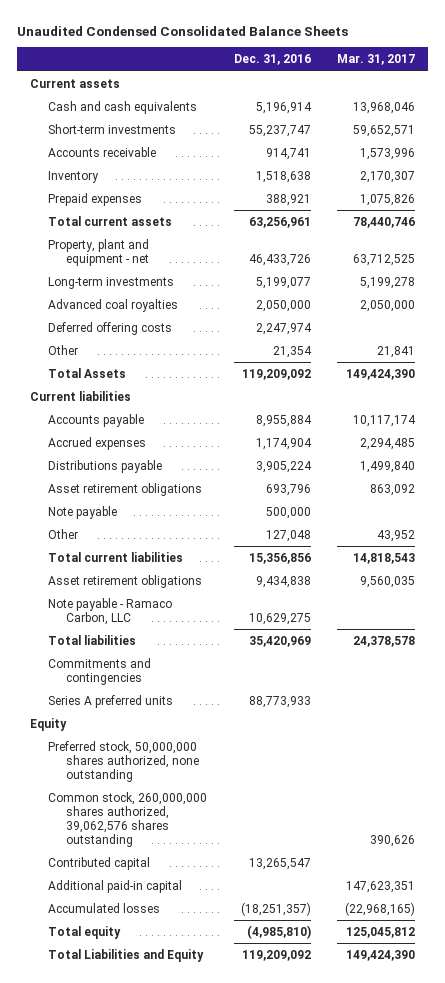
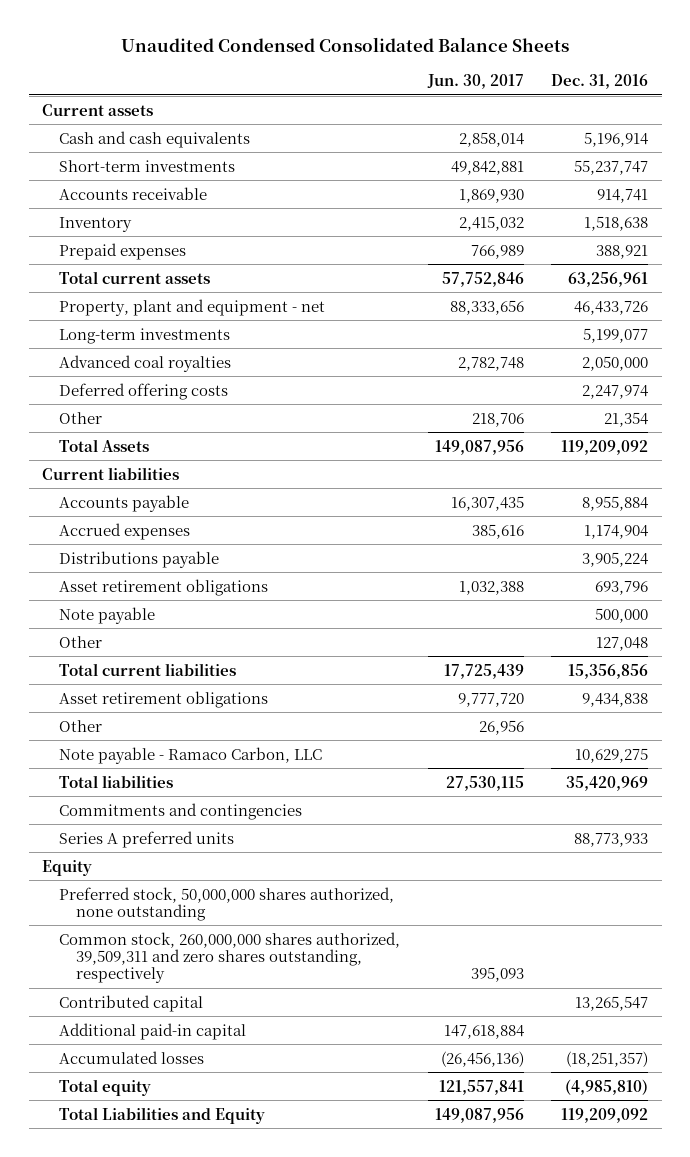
- | Dec. 31, 2016 | Mar. 31, 2017
+ | Jun. 30, 2017 | Dec. 31, 2016
+ Other | 26,956 |
- Common stock, 260,000,000 shares authorized, 39,062,576 shares outstanding | | 390,626
+ Common stock, 260,000,000 shares authorized, 39,509,311 and zero shares outstanding, respectively | 395,093 |

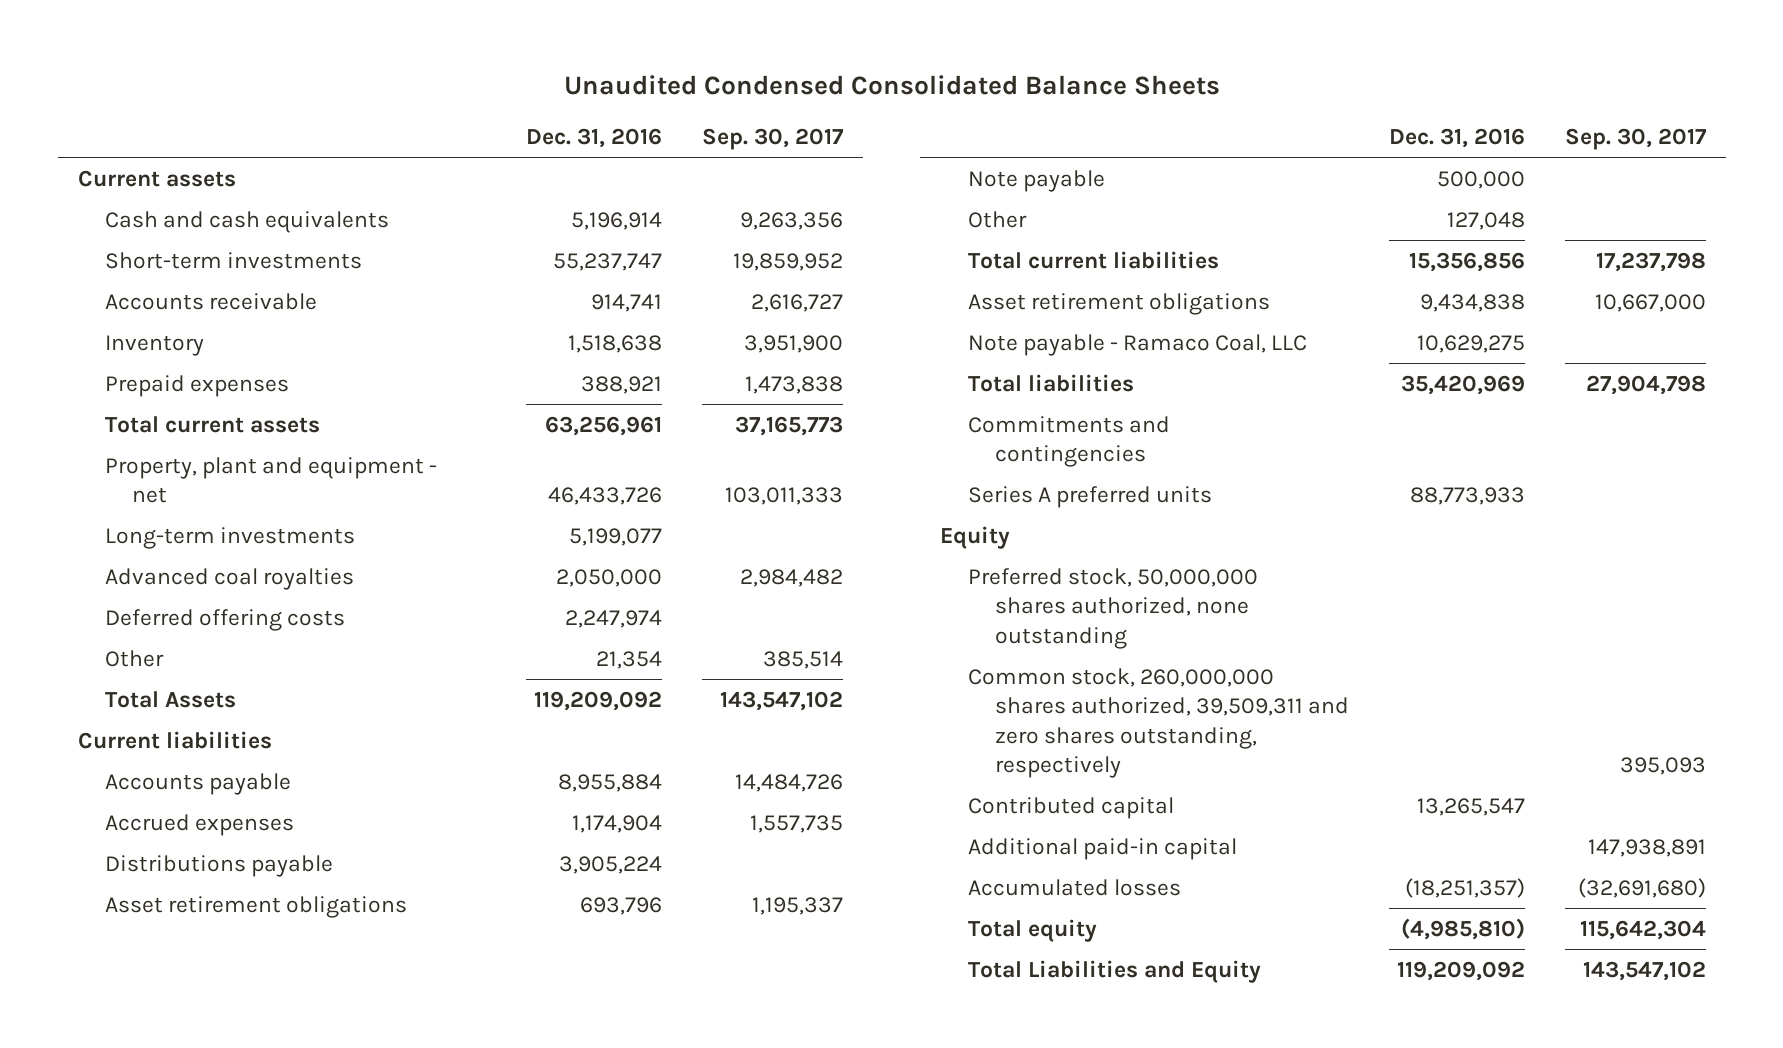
- | Jun. 30, 2017 | Dec. 31, 2016
+ | Dec. 31, 2016 | Sep. 30, 2017
- Other | 26,956 |
- Note payable - Ramaco Carbon, LLC | | 10,629,275
+ Note payable - Ramaco Coal, LLC | 10,629,275 |

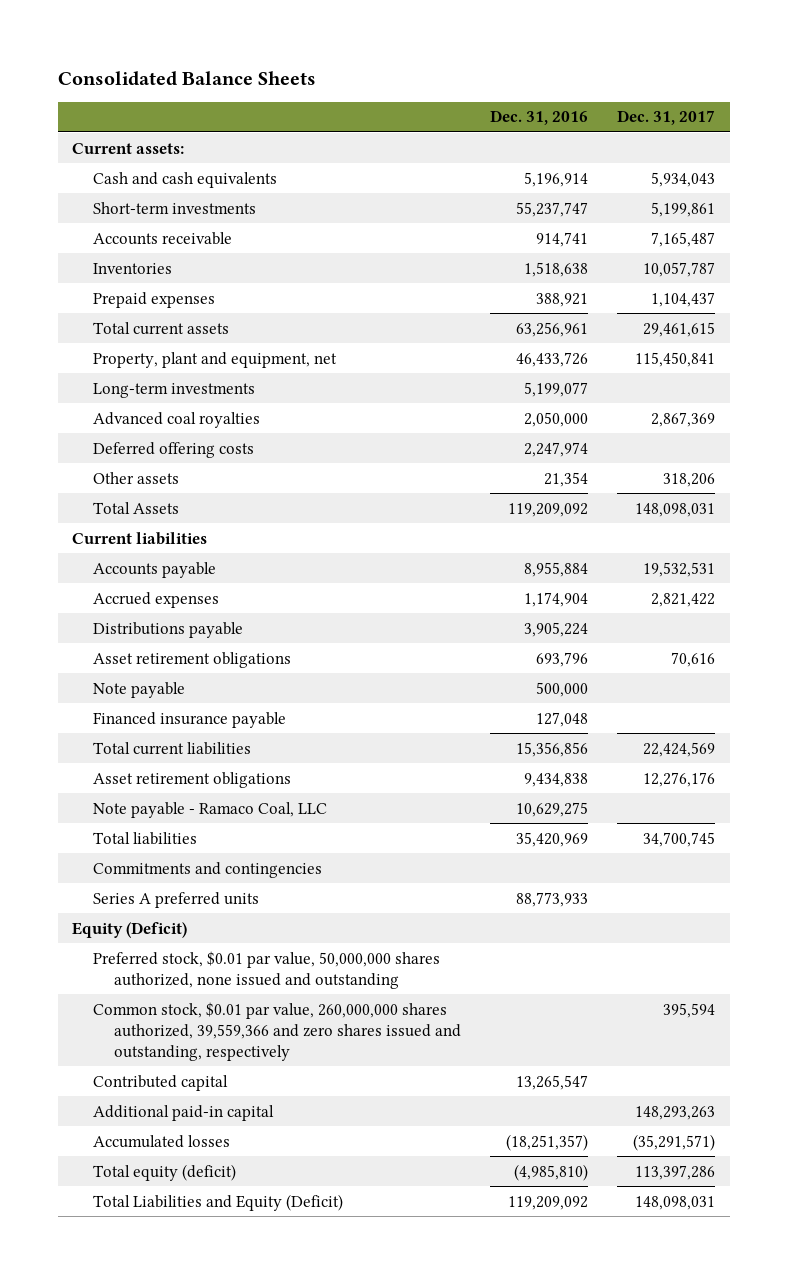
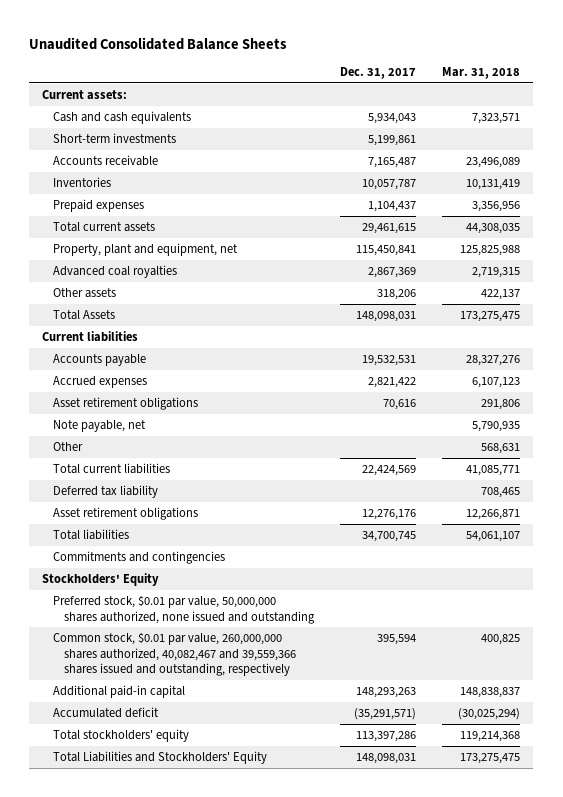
- Consolidated Balance Sheets
+ Unaudited Consolidated Balance Sheets
- | Dec. 31, 2016 | Dec. 31, 2017
+ | Dec. 31, 2017 | Mar. 31, 2018
- Long-term investments | 5,199,077 |
- Deferred offering costs | 2,247,974 |
- Distributions payable | 3,905,224 |
- Note payable | 500,000 |
- Financed insurance payable | 127,048 |
+ Note payable, net | | 5,790,935
+ Other | | 568,631
+ Deferred tax liability | | 708,465
- Note payable - Ramaco Coal, LLC | 10,629,275 |
- Series A preferred units | 88,773,933 |
- Equity (Deficit)
+ Stockholders' Equity
- Common stock, $0.01 par value, 260,000,000 shares authorized, 39,559,366 and zero shares issued and outstanding, respectively | | 395,594
- Contributed capital | 13,265,547 |
+ Common stock, $0.01 par value, 260,000,000 shares authorized, 40,082,467 and 39,559,366 shares issued and outstanding, respectively | 395,594 | 400,825
- Accumulated losses | (18,251,357) | (35,291,571)
- Total equity (deficit) | (4,985,810) | 113,397,286
- Total Liabilities and Equity (Deficit) | 119,209,092 | 148,098,031
+ Accumulated deficit | (35,291,571) | (30,025,294)
+ Total stockholders' equity | 113,397,286 | 119,214,368
+ Total Liabilities and Stockholders' Equity | 148,098,031 | 173,275,475

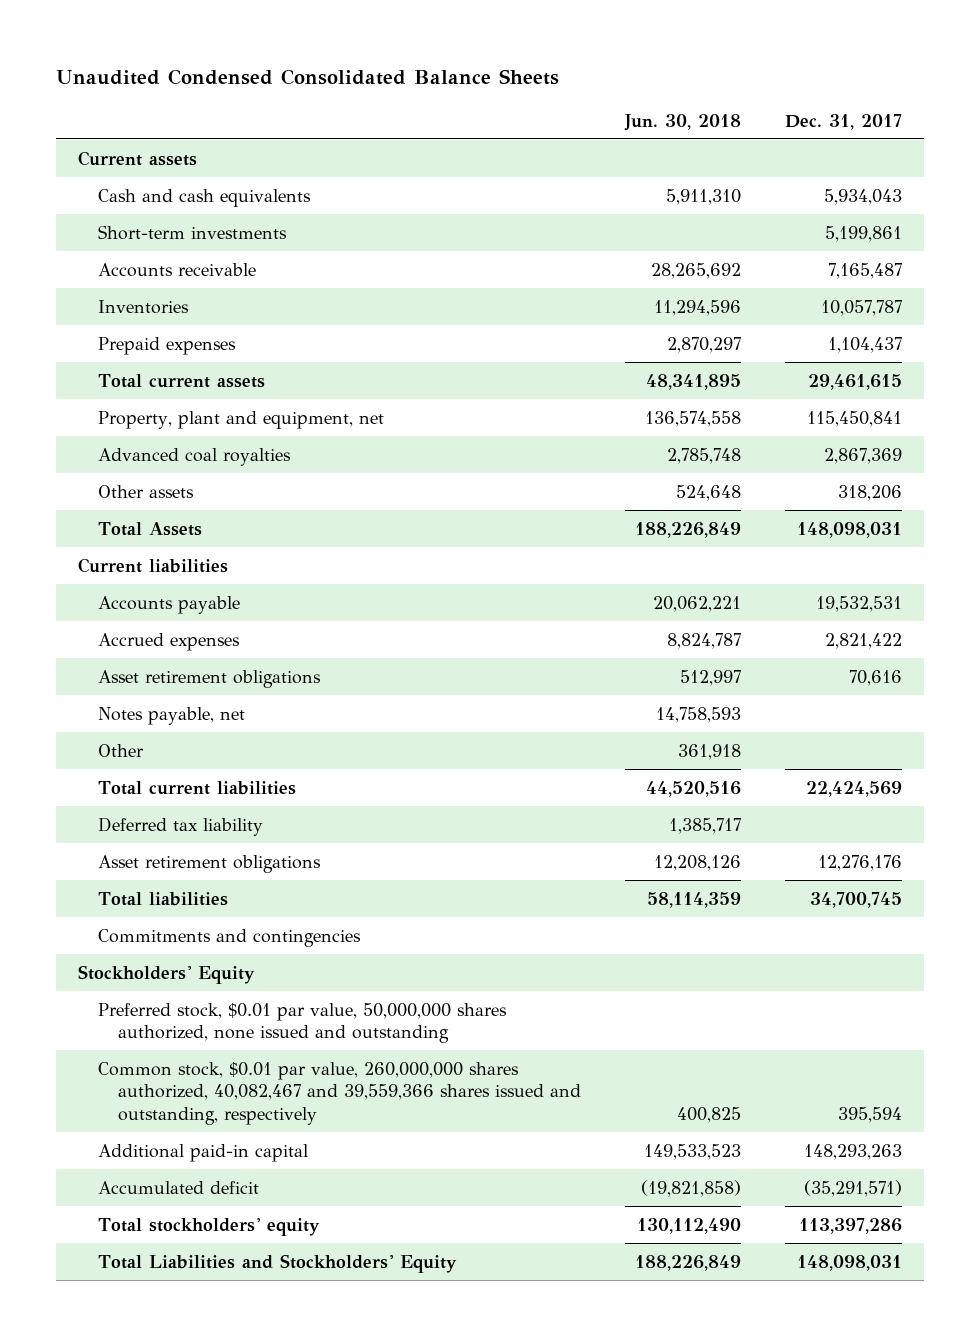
- Unaudited Consolidated Balance Sheets
+ Unaudited Condensed Consolidated Balance Sheets
- | Dec. 31, 2017 | Mar. 31, 2018
+ | Jun. 30, 2018 | Dec. 31, 2017
- Current assets:
+ Current assets
- Note payable, net | | 5,790,935
+ Notes payable, net | 14,758,593 |

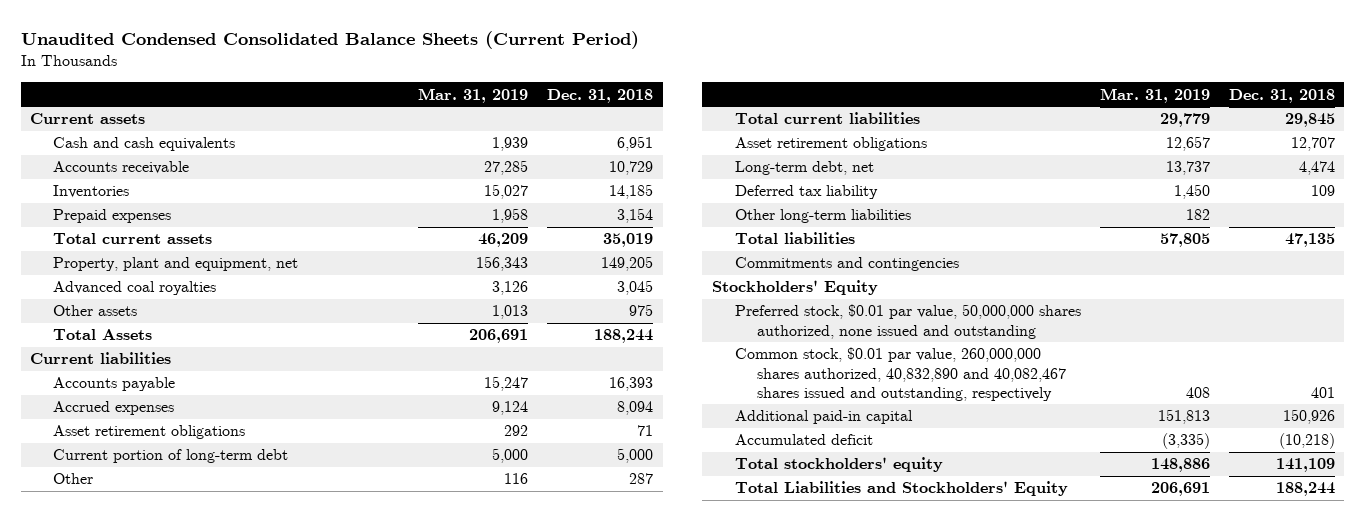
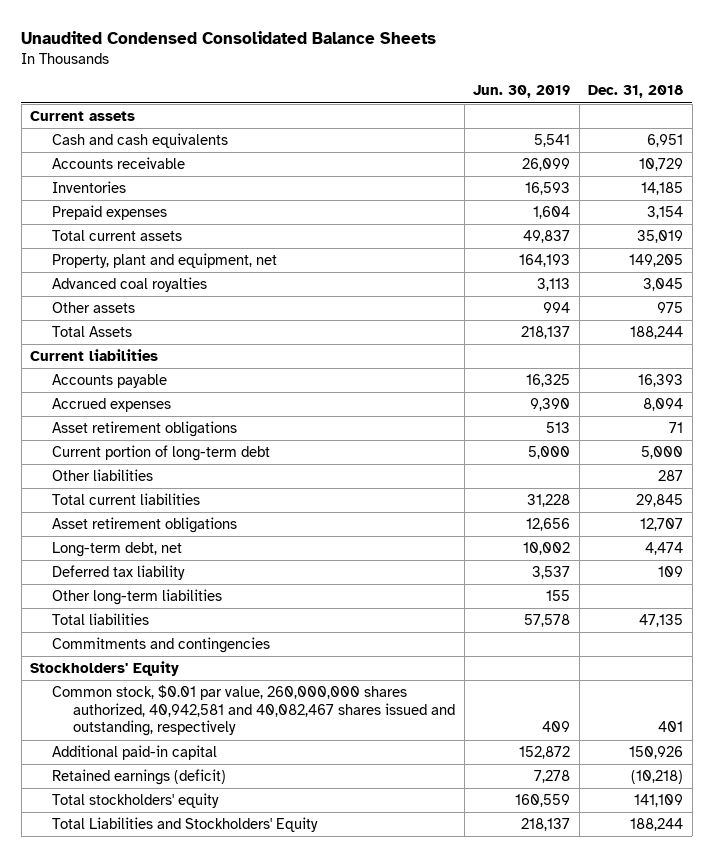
- Unaudited Condensed Consolidated Balance Sheets (Current Period)
+ Unaudited Condensed Consolidated Balance Sheets
- | Mar. 31, 2019 | Dec. 31, 2018
+ | Jun. 30, 2019 | Dec. 31, 2018
- Other | 116 | 287
+ Other liabilities | | 287
- Preferred stock, $0.01 par value, 50,000,000 shares authorized, none issued and outstanding
- Common stock, $0.01 par value, 260,000,000 shares authorized, 40,832,890 and 40,082,467 shares issued and outstanding, respectively | 408 | 401
+ Common stock, $0.01 par value, 260,000,000 shares authorized, 40,942,581 and 40,082,467 shares issued and outstanding, respectively | 409 | 401
- Accumulated deficit | (3,335) | (10,218)
+ Retained earnings (deficit) | 7,278 | (10,218)

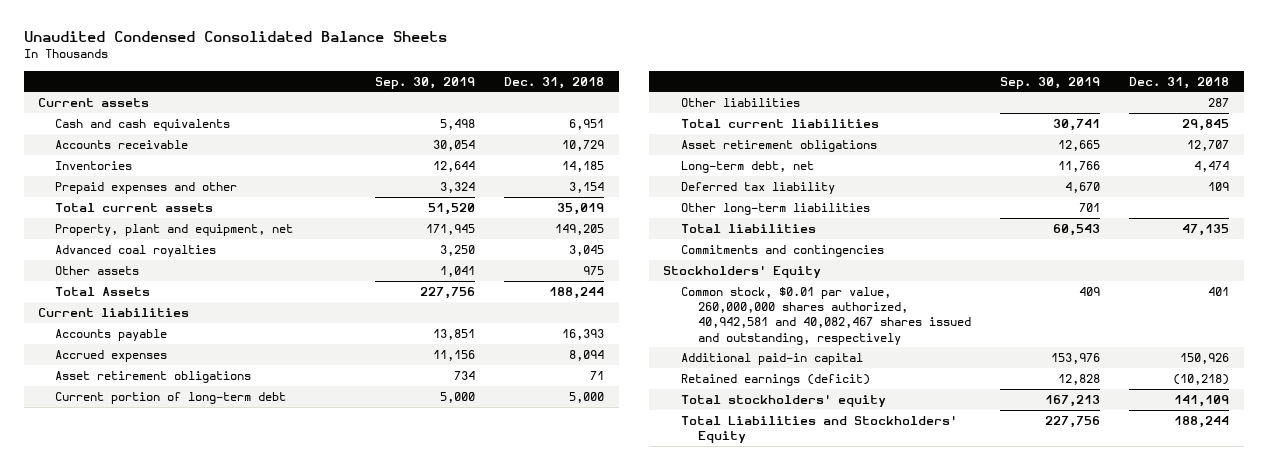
- | Jun. 30, 2019 | Dec. 31, 2018
+ | Sep. 30, 2019 | Dec. 31, 2018
- Prepaid expenses | 1,604 | 3,154
+ Prepaid expenses and other | 3,324 | 3,154

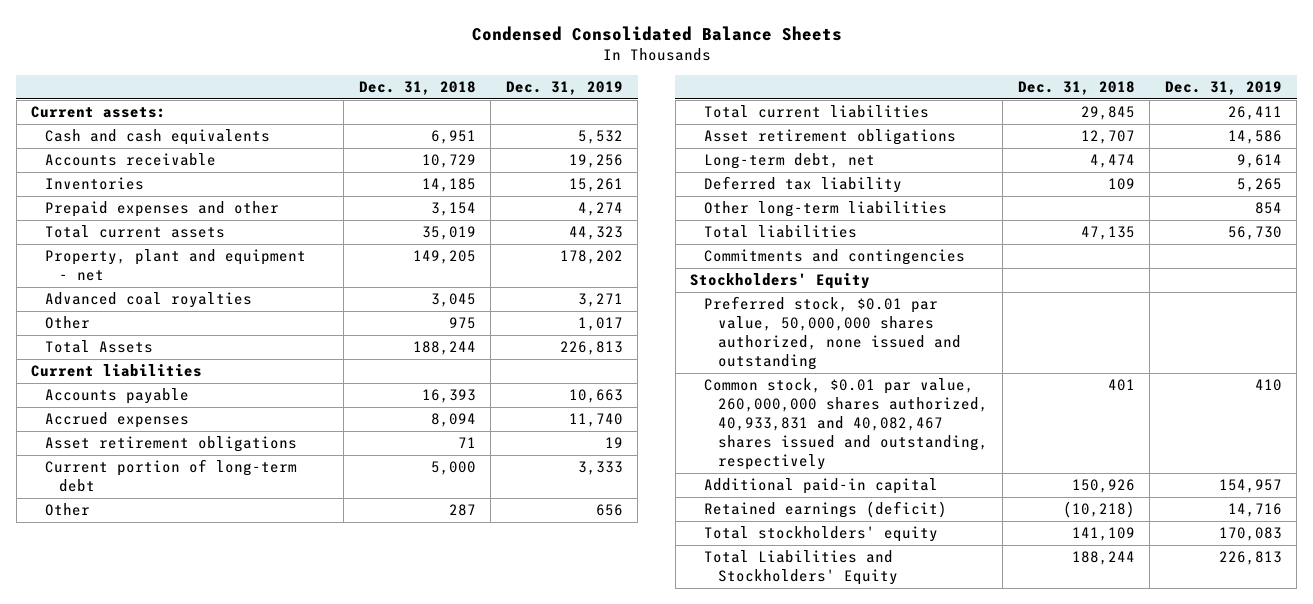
- Unaudited Condensed Consolidated Balance Sheets
+ Condensed Consolidated Balance Sheets
- | Sep. 30, 2019 | Dec. 31, 2018
+ | Dec. 31, 2018 | Dec. 31, 2019
- Current assets
+ Current assets:
- Property, plant and equipment, net | 171,945 | 149,205
+ Property, plant and equipment - net | 149,205 | 178,202
- Other assets | 1,041 | 975
+ Other | 975 | 1,017
- Other liabilities | | 287
+ Other | 287 | 656
- Common stock, $0.01 par value, 260,000,000 shares authorized, 40,942,581 and 40,082,467 shares issued and outstanding, respectively | 409 | 401
+ Preferred stock, $0.01 par value, 50,000,000 shares authorized, none issued and outstanding
+ Common stock, $0.01 par value, 260,000,000 shares authorized, 40,933,831 and 40,082,467 shares issued and outstanding, respectively | 401 | 410

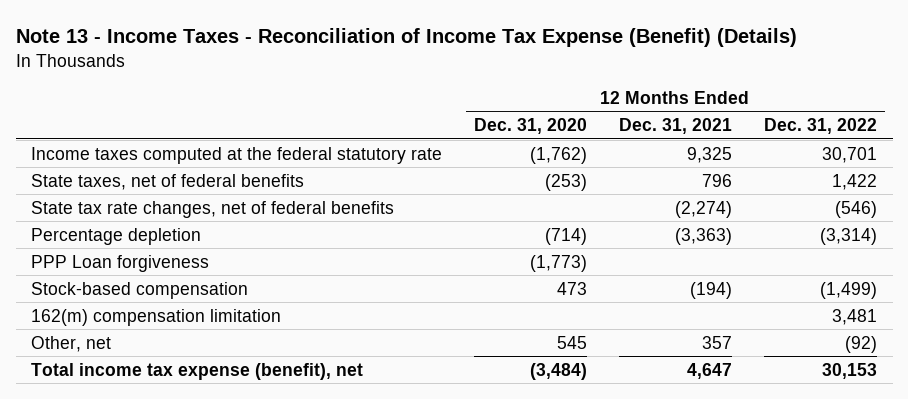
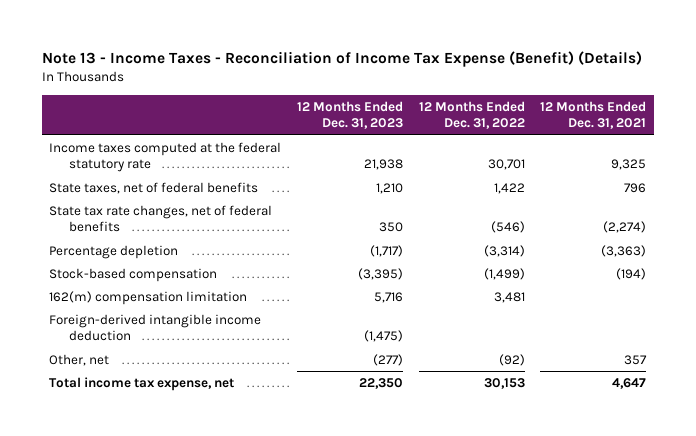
- | 12 Months Ended Dec. 31, 2020 | 12 Months Ended Dec. 31, 2021 | 12 Months Ended Dec. 31, 2022
+ | 12 Months Ended Dec. 31, 2023 | 12 Months Ended Dec. 31, 2022 | 12 Months Ended Dec. 31, 2021
- PPP Loan forgiveness | (1,773) | |
+ Foreign-derived intangible income deduction | (1,475) | |
- Total income tax expense (benefit), net | (3,484) | 4,647 | 30,153
+ Total income tax expense, net | 22,350 | 30,153 | 4,647

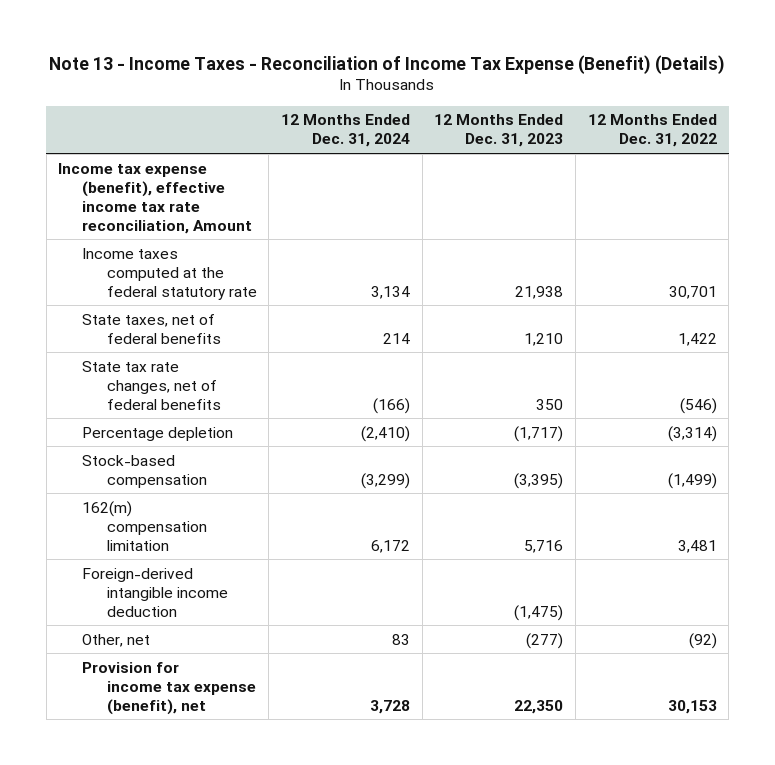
- | 12 Months Ended Dec. 31, 2023 | 12 Months Ended Dec. 31, 2022 | 12 Months Ended Dec. 31, 2021
+ | 12 Months Ended Dec. 31, 2024 | 12 Months Ended Dec. 31, 2023 | 12 Months Ended Dec. 31, 2022
+ Income tax expense (benefit), effective income tax rate reconciliation, Amount
- Total income tax expense, net | 22,350 | 30,153 | 4,647
+ Provision for income tax expense (benefit), net | 3,728 | 22,350 | 30,153

